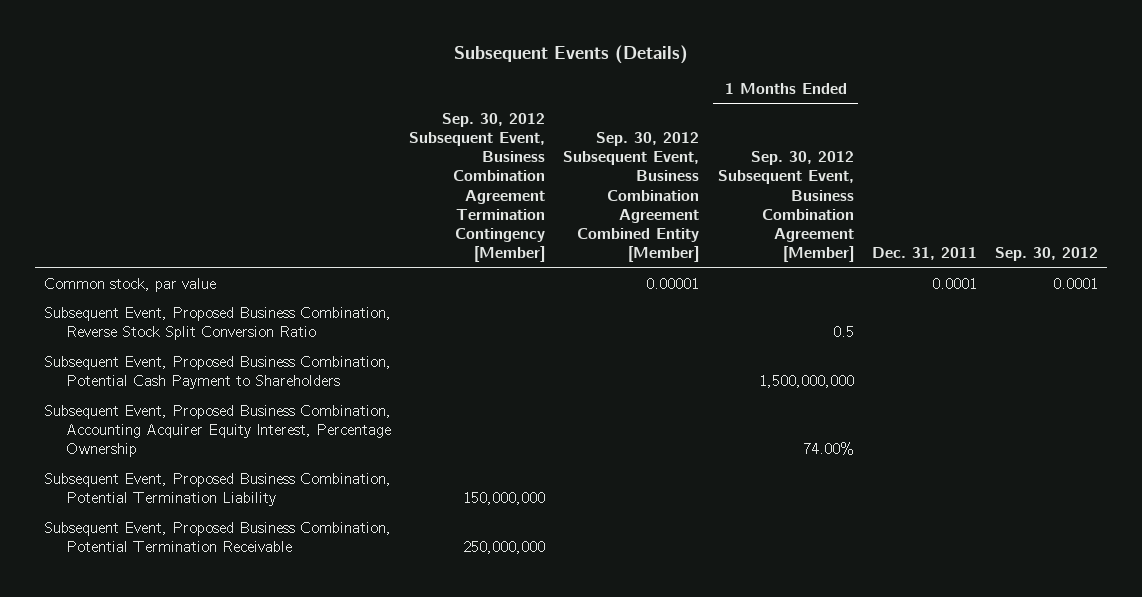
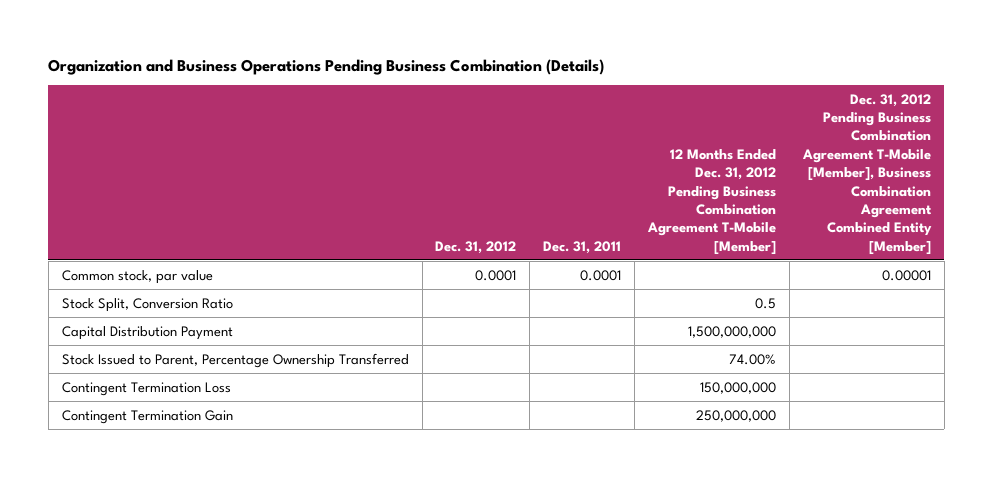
- Subsequent Events (Details)
+ Organization and Business Operations Pending Business Combination (Details)
- | Sep. 30, 2012 Subsequent Event, Business Combination Agreement Termination Contingency [Member] | Sep. 30, 2012 Subsequent Event, Business Combination Agreement Combined Entity [Member] | 1 Months Ended Sep. 30, 2012 Subsequent Event, Business Combination Agreement [Member] | Dec. 31, 2011 | Sep. 30, 2012
+ | Dec. 31, 2012 | Dec. 31, 2011 | 12 Months Ended Dec. 31, 2012 Pending Business Combination Agreement T-Mobile [Member] | Dec. 31, 2012 Pending Business Combination Agreement T-Mobile [Member], Business Combination Agreement Combined Entity [Member]
- Subsequent Event, Proposed Business Combination, Reverse Stock Split Conversion Ratio | | | 0.5 | |
- Subsequent Event, Proposed Business Combination, Potential Cash Payment to Shareholders | | | 1,500,000,000 | |
- Subsequent Event, Proposed Business Combination, Accounting Acquirer Equity Interest, Percentage Ownership | | | 74.00% | |
- Subsequent Event, Proposed Business Combination, Potential Termination Liability | 150,000,000 | | | |
- Subsequent Event, Proposed Business Combination, Potential Termination Receivable | 250,000,000 | | | |
+ Stock Split, Conversion Ratio | | | 0.5 |
+ Capital Distribution Payment | | | 1,500,000,000 |
+ Stock Issued to Parent, Percentage Ownership Transferred | | | 74.00% |
+ Contingent Termination Loss | | | 150,000,000 |
+ Contingent Termination Gain | | | 250,000,000 |

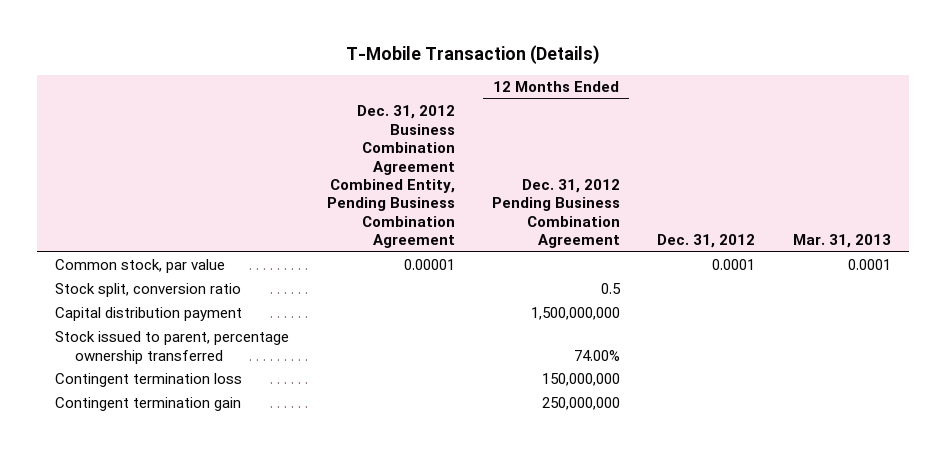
- Organization and Business Operations Pending Business Combination (Details)
+ T-Mobile Transaction (Details)
- | Dec. 31, 2012 | Dec. 31, 2011 | 12 Months Ended Dec. 31, 2012 Pending Business Combination Agreement T-Mobile [Member] | Dec. 31, 2012 Pending Business Combination Agreement T-Mobile [Member], Business Combination Agreement Combined Entity [Member]
+ | Dec. 31, 2012 Business Combination Agreement Combined Entity, Pending Business Combination Agreement | 12 Months Ended Dec. 31, 2012 Pending Business Combination Agreement | Dec. 31, 2012 | Mar. 31, 2013
- Stock Split, Conversion Ratio | | | 0.5 |
- Capital Distribution Payment | | | 1,500,000,000 |
- Stock Issued to Parent, Percentage Ownership Transferred | | | 74.00% |
- Contingent Termination Loss | | | 150,000,000 |
- Contingent Termination Gain | | | 250,000,000 |
+ Stock split, conversion ratio | | 0.5 | |
+ Capital distribution payment | | 1,500,000,000 | |
+ Stock issued to parent, percentage ownership transferred | | 74.00% | |
+ Contingent termination loss | | 150,000,000 | |
+ Contingent termination gain | | 250,000,000 | |

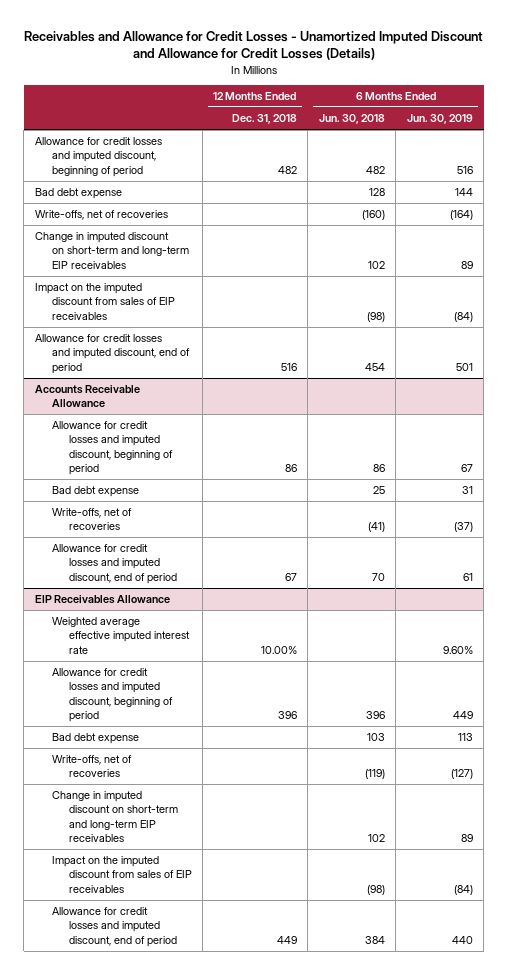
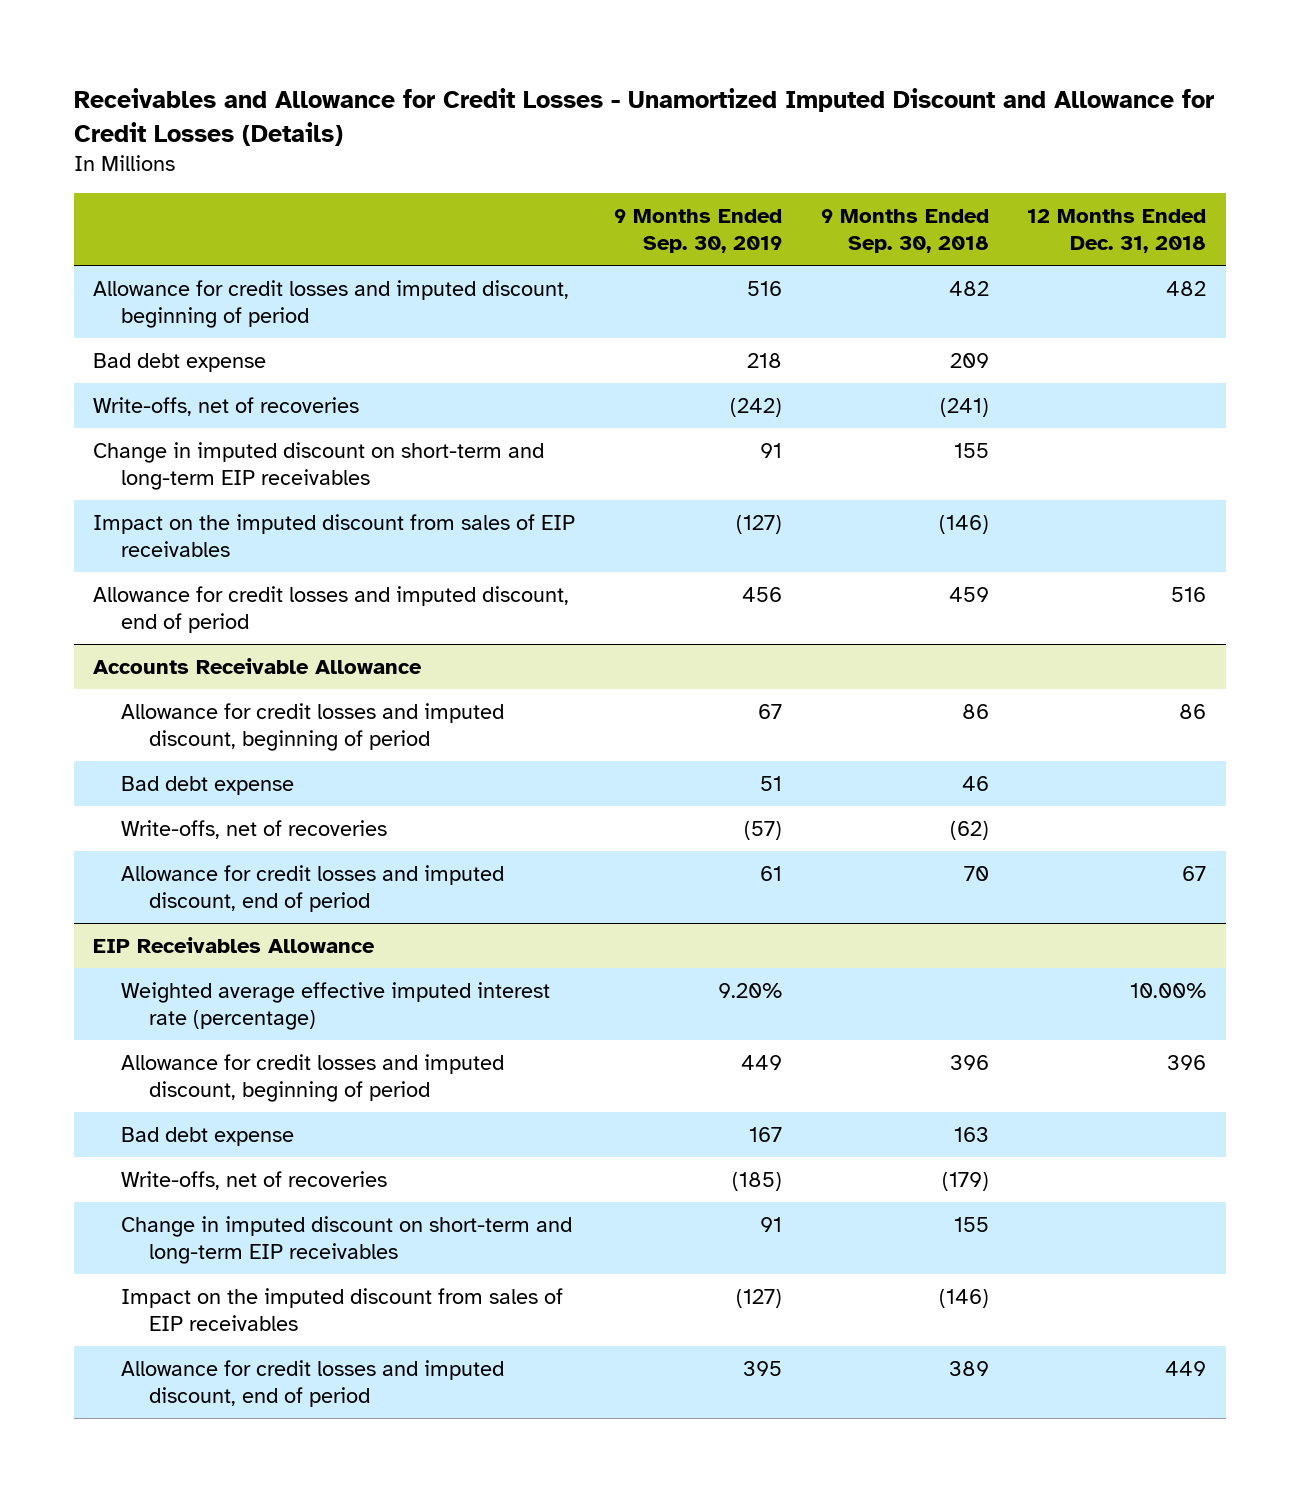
- | 12 Months Ended Dec. 31, 2018 | 6 Months Ended Jun. 30, 2018 | 6 Months Ended Jun. 30, 2019
+ | 9 Months Ended Sep. 30, 2019 | 9 Months Ended Sep. 30, 2018 | 12 Months Ended Dec. 31, 2018
@ EIP Receivables Allowance
- Weighted average effective imputed interest rate | 10.00% | | 9.60%
+ Weighted average effective imputed interest rate (percentage) | 9.20% | | 10.00%

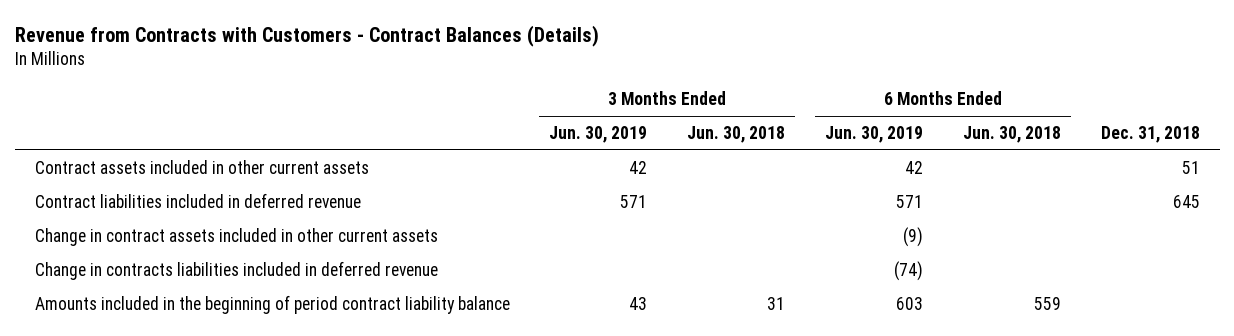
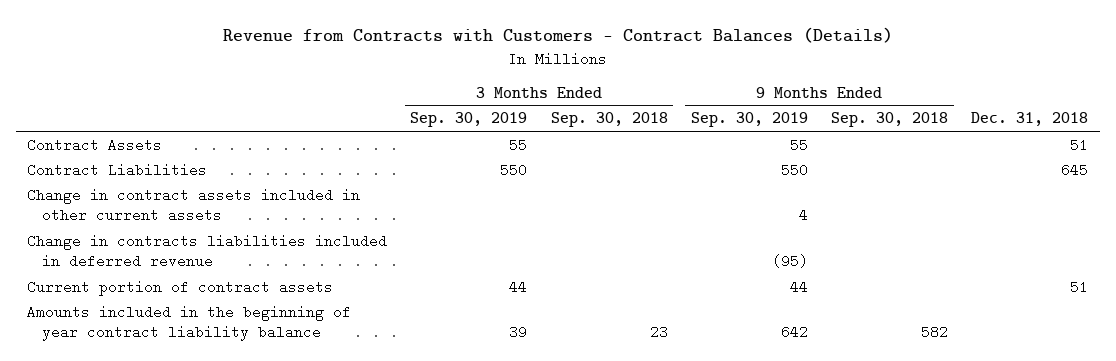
- | 3 Months Ended Jun. 30, 2019 | 3 Months Ended Jun. 30, 2018 | 6 Months Ended Jun. 30, 2019 | 6 Months Ended Jun. 30, 2018 | Dec. 31, 2018
+ | 3 Months Ended Sep. 30, 2019 | 3 Months Ended Sep. 30, 2018 | 9 Months Ended Sep. 30, 2019 | 9 Months Ended Sep. 30, 2018 | Dec. 31, 2018
- Contract assets included in other current assets | 42 | | 42 | | 51
- Contract liabilities included in deferred revenue | 571 | | 571 | | 645
+ Contract Assets | 55 | | 55 | | 51
+ Contract Liabilities | 550 | | 550 | | 645
- Amounts included in the beginning of period contract liability balance | 43 | 31 | 603 | 559 |
+ Current portion of contract assets | 44 | | 44 | | 51
+ Amounts included in the beginning of year contract liability balance | 39 | 23 | 642 | 582 |

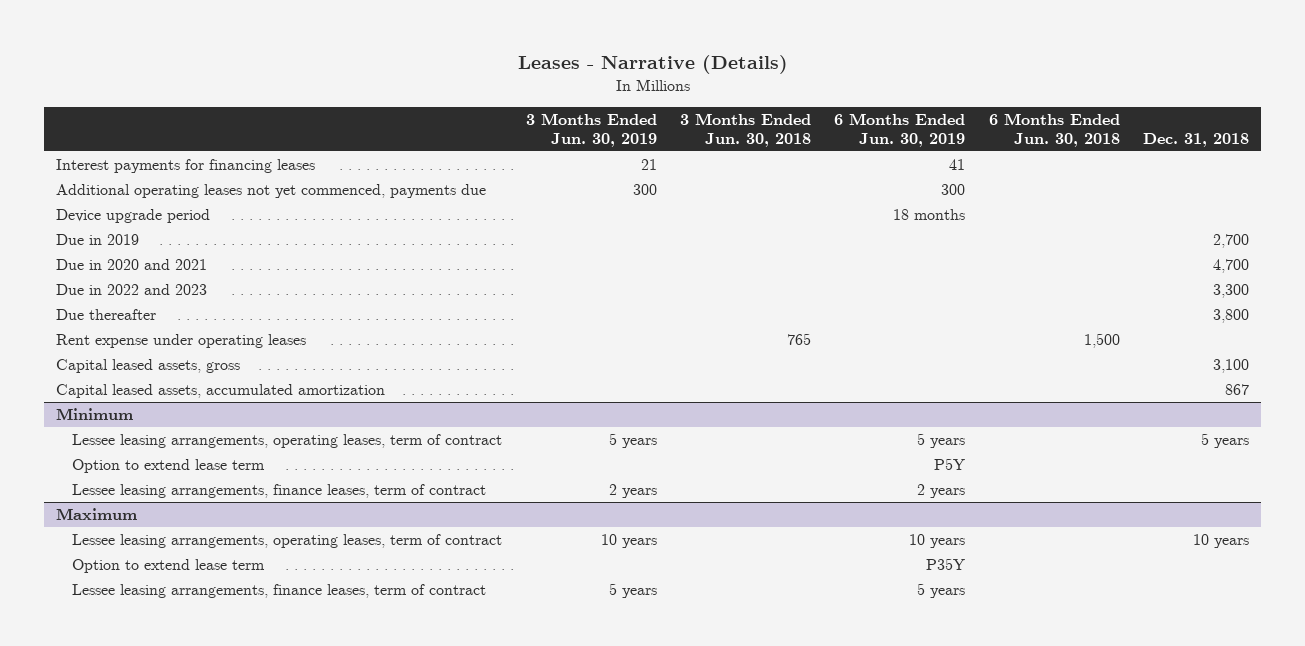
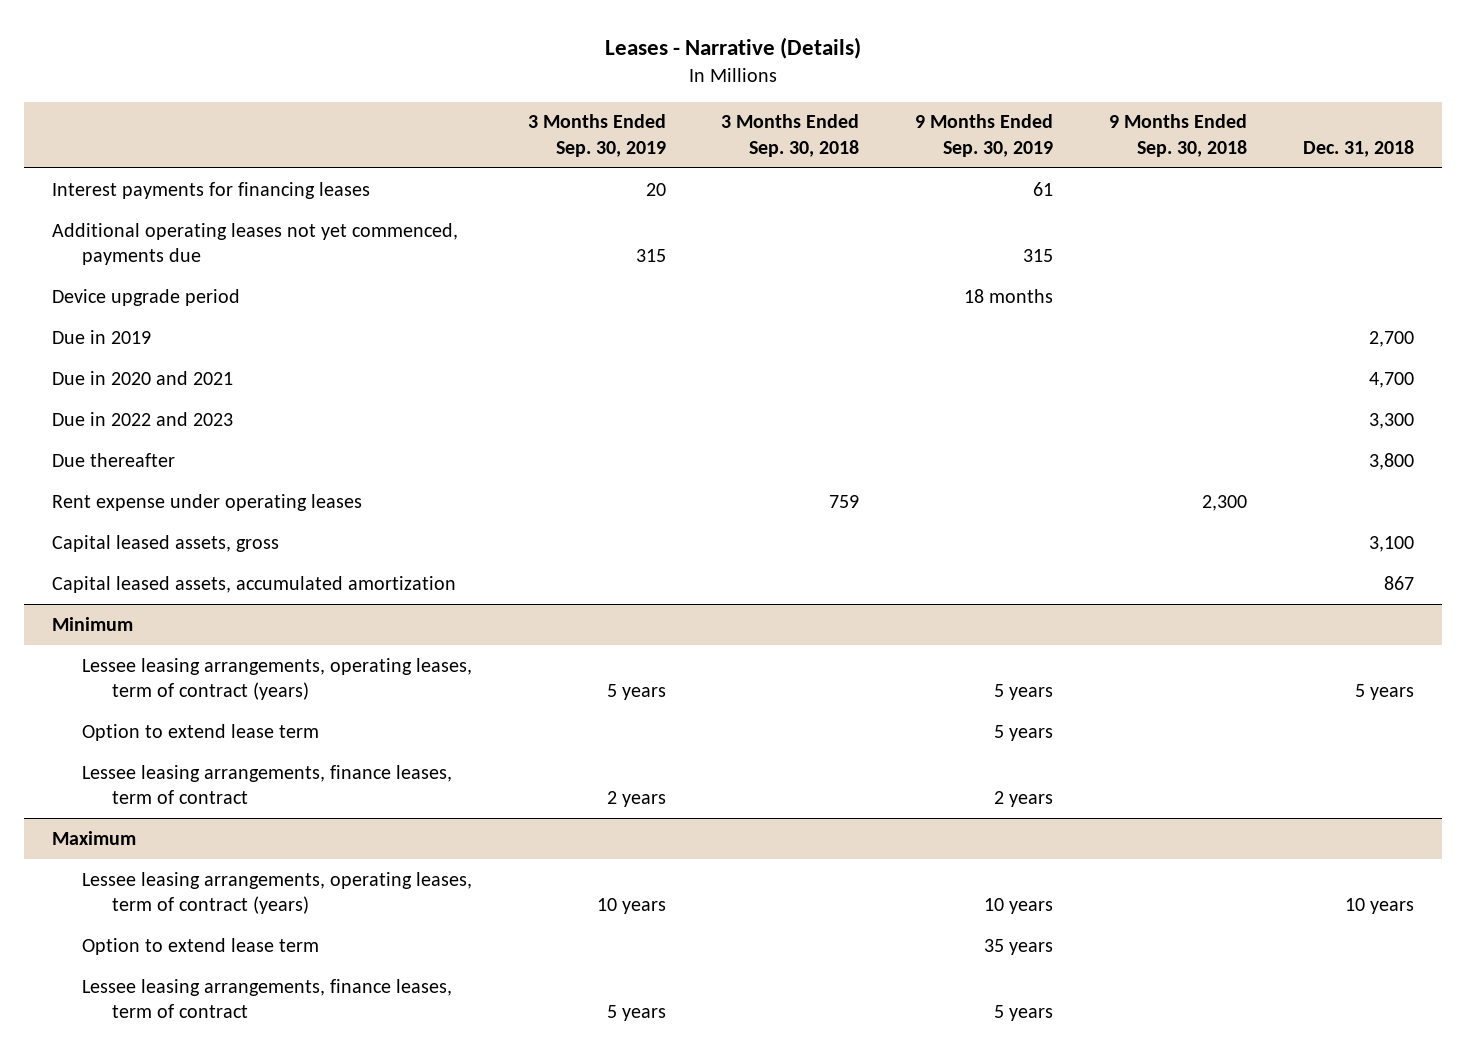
- | 3 Months Ended Jun. 30, 2019 | 3 Months Ended Jun. 30, 2018 | 6 Months Ended Jun. 30, 2019 | 6 Months Ended Jun. 30, 2018 | Dec. 31, 2018
+ | 3 Months Ended Sep. 30, 2019 | 3 Months Ended Sep. 30, 2018 | 9 Months Ended Sep. 30, 2019 | 9 Months Ended Sep. 30, 2018 | Dec. 31, 2018
@ Minimum
- Lessee leasing arrangements, operating leases, term of contract | 5 years | | 5 years | | 5 years
+ Lessee leasing arrangements, operating leases, term of contract (years) | 5 years | | 5 years | | 5 years
@ Maximum
- Lessee leasing arrangements, operating leases, term of contract | 10 years | | 10 years | | 10 years
+ Lessee leasing arrangements, operating leases, term of contract (years) | 10 years | | 10 years | | 10 years

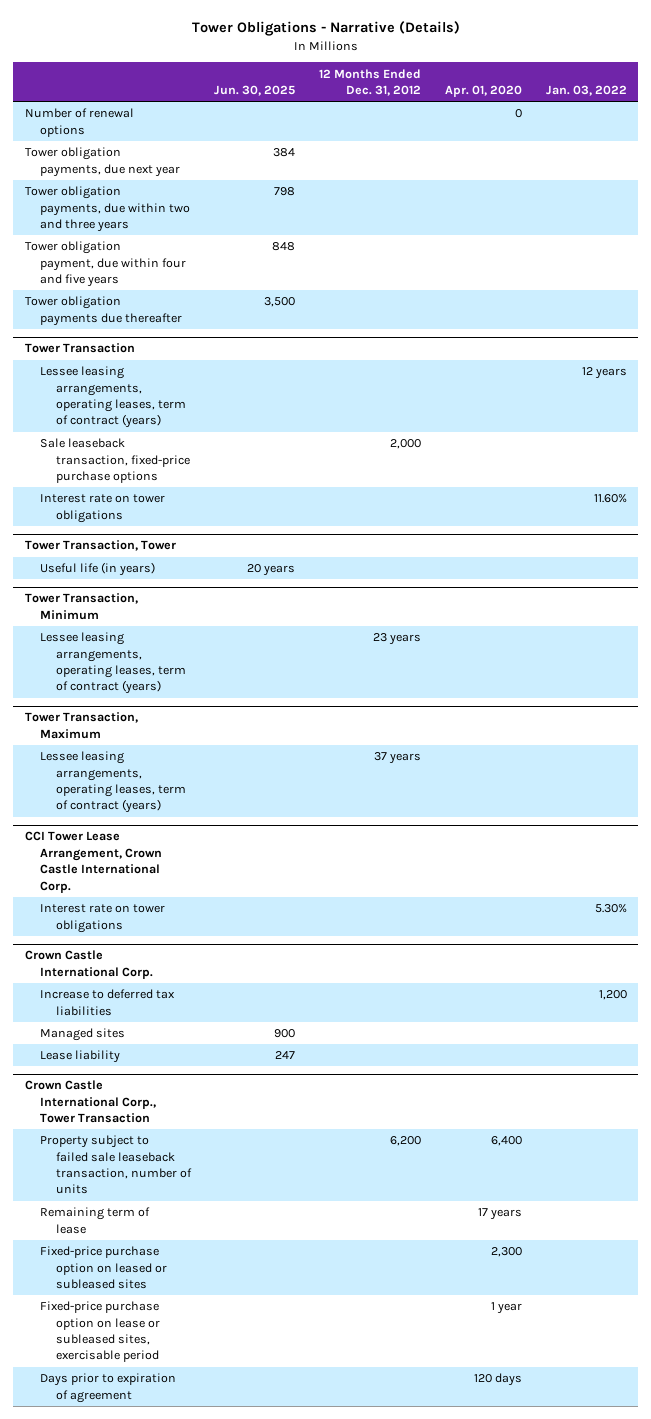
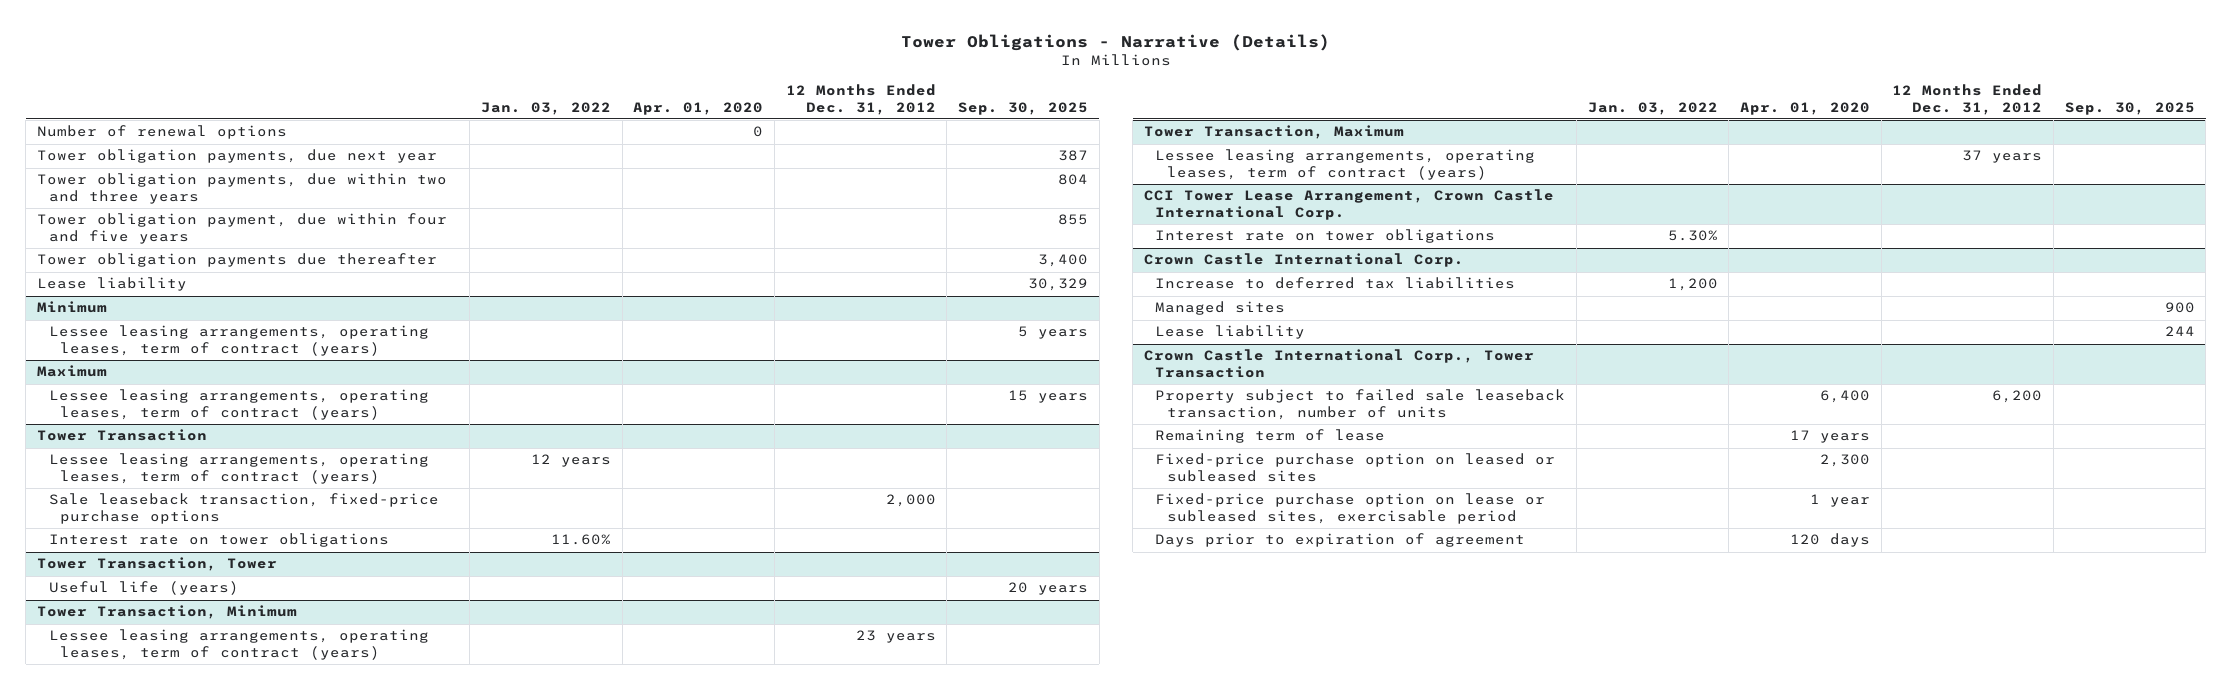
- | Jun. 30, 2025 | 12 Months Ended Dec. 31, 2012 | Apr. 01, 2020 | Jan. 03, 2022
+ | Jan. 03, 2022 | Apr. 01, 2020 | 12 Months Ended Dec. 31, 2012 | Sep. 30, 2025
+ Lease liability | | | | 30,329
+ Minimum
+ Lessee leasing arrangements, operating leases, term of contract (years) | | | | 5 years
+ Maximum
+ Lessee leasing arrangements, operating leases, term of contract (years) | | | | 15 years
@ Tower Transaction, Tower
- Useful life (in years) | 20 years | | |
+ Useful life (years) | | | | 20 years

